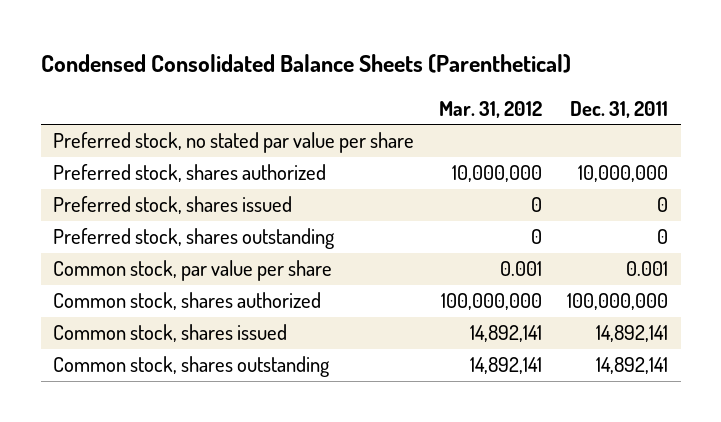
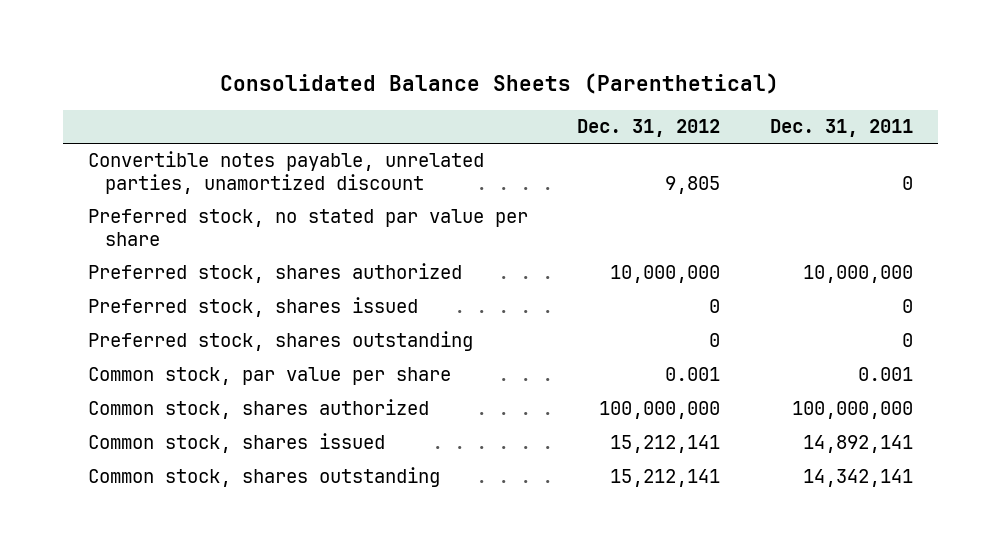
- Condensed Consolidated Balance Sheets (Parenthetical)
+ Consolidated Balance Sheets (Parenthetical)
- | Mar. 31, 2012 | Dec. 31, 2011
+ | Dec. 31, 2012 | Dec. 31, 2011
+ Convertible notes payable, unrelated parties, unamortized discount | 9,805 | 0
- Common stock, shares outstanding | 14,892,141 | 14,892,141
+ Common stock, shares outstanding | 15,212,141 | 14,342,141

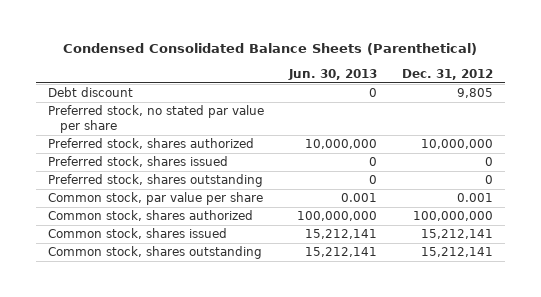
- Consolidated Balance Sheets (Parenthetical)
+ Condensed Consolidated Balance Sheets (Parenthetical)
- | Dec. 31, 2012 | Dec. 31, 2011
+ | Jun. 30, 2013 | Dec. 31, 2012
- Convertible notes payable, unrelated parties, unamortized discount | 9,805 | 0
+ Debt discount | 0 | 9,805

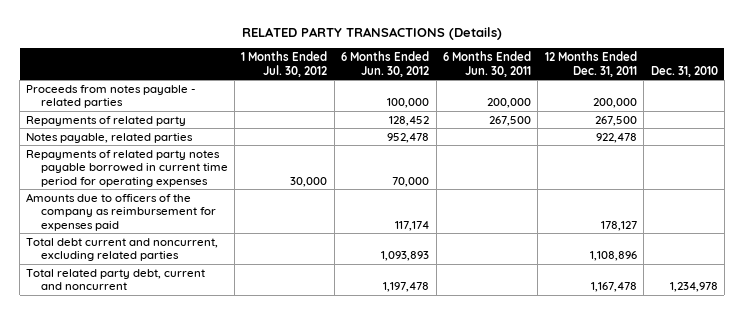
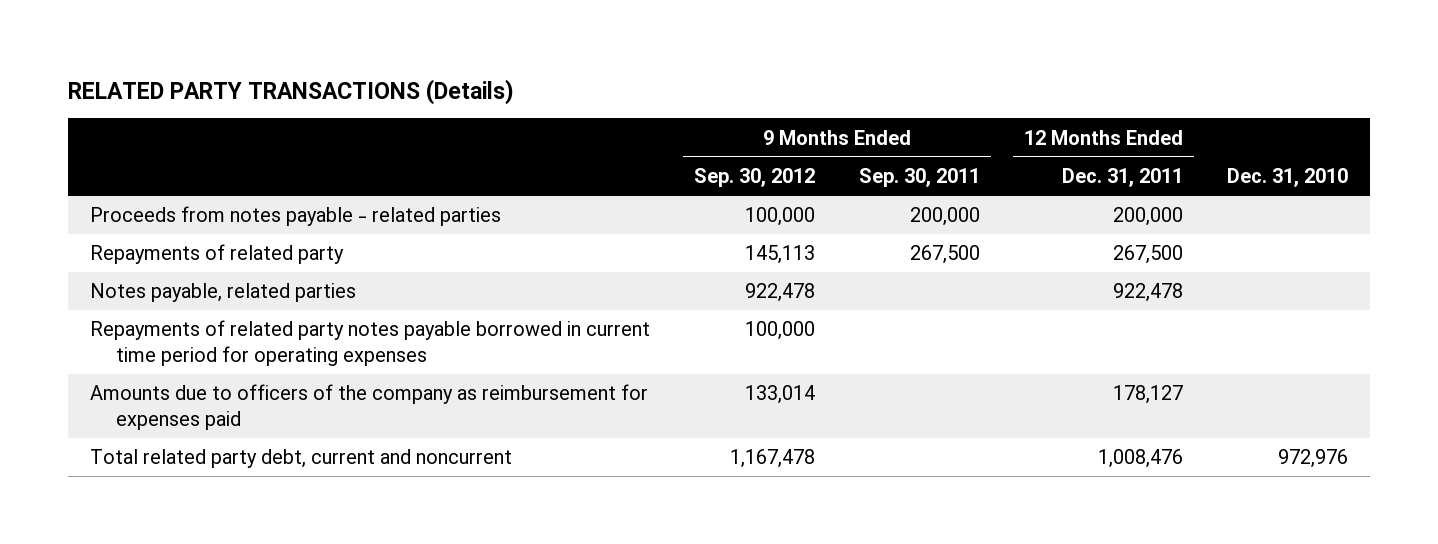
- | 1 Months Ended Jul. 30, 2012 | 6 Months Ended Jun. 30, 2012 | 6 Months Ended Jun. 30, 2011 | 12 Months Ended Dec. 31, 2011 | Dec. 31, 2010
+ | 9 Months Ended Sep. 30, 2012 | 9 Months Ended Sep. 30, 2011 | 12 Months Ended Dec. 31, 2011 | Dec. 31, 2010
- Total debt current and noncurrent, excluding related parties | | 1,093,893 | | 1,108,896 |
- Total related party debt, current and noncurrent | | 1,197,478 | | 1,167,478 | 1,234,978
+ Total related party debt, current and noncurrent | 1,167,478 | | 1,008,476 | 972,976

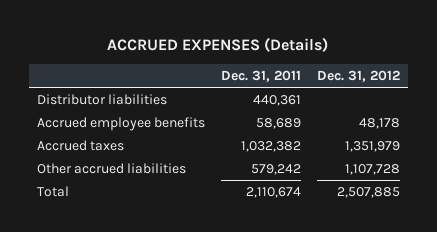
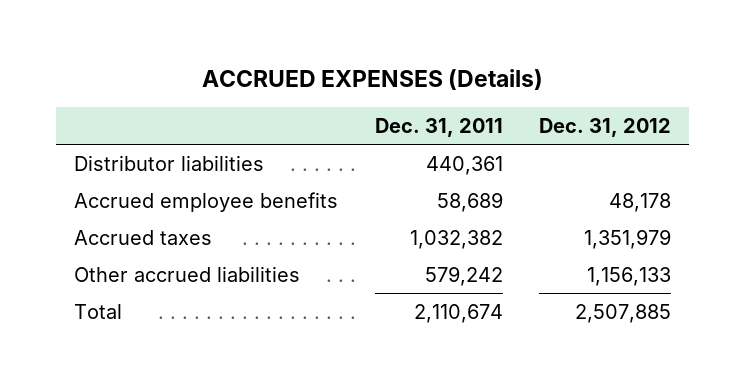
- Other accrued liabilities | 579,242 | 1,107,728
+ Other accrued liabilities | 579,242 | 1,156,133

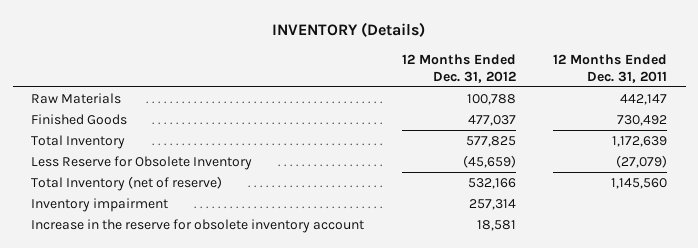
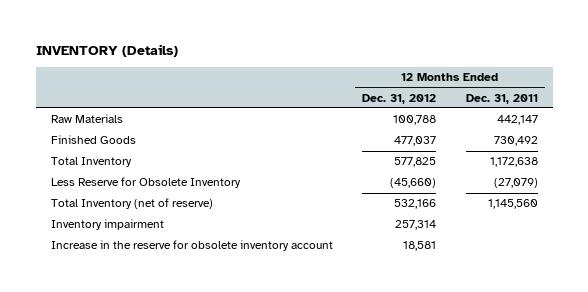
- Total Inventory | 577,825 | 1,172,639
- Less Reserve for Obsolete Inventory | (45,659) | (27,079)
+ Total Inventory | 577,825 | 1,172,638
+ Less Reserve for Obsolete Inventory | (45,660) | (27,079)

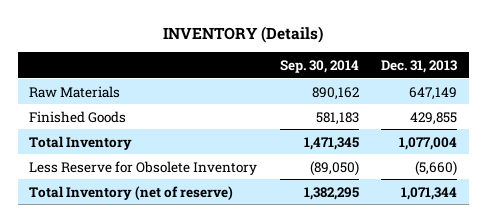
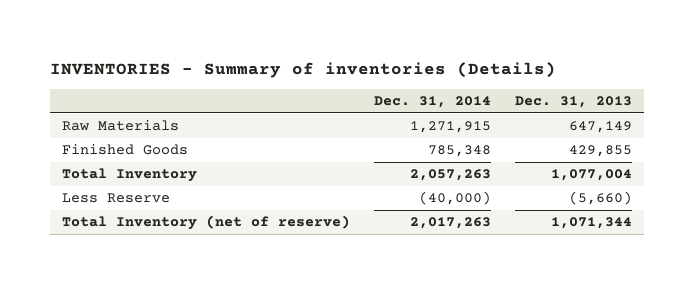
- INVENTORY (Details)
+ INVENTORIES - Summary of inventories (Details)
- | Sep. 30, 2014 | Dec. 31, 2013
+ | Dec. 31, 2014 | Dec. 31, 2013
- Less Reserve for Obsolete Inventory | (89,050) | (5,660)
+ Less Reserve | (40,000) | (5,660)

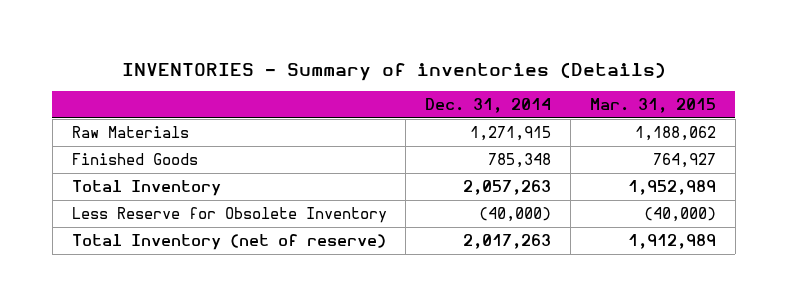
- | Dec. 31, 2014 | Dec. 31, 2013
+ | Dec. 31, 2014 | Mar. 31, 2015
- Less Reserve | (40,000) | (5,660)
+ Less Reserve for Obsolete Inventory | (40,000) | (40,000)

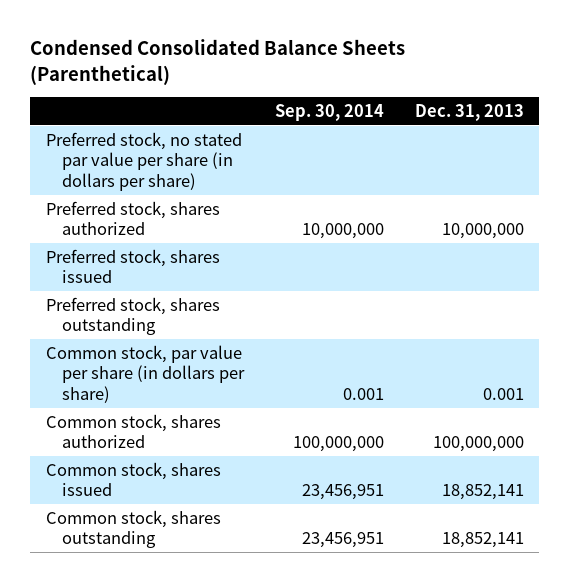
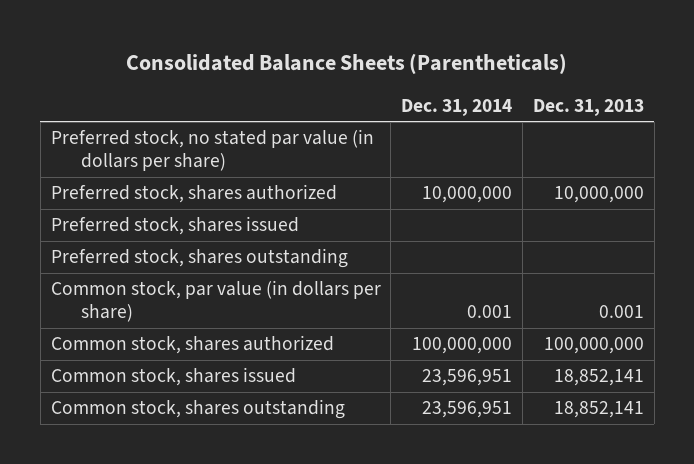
- Condensed Consolidated Balance Sheets (Parenthetical)
+ Consolidated Balance Sheets (Parentheticals)
- | Sep. 30, 2014 | Dec. 31, 2013
+ | Dec. 31, 2014 | Dec. 31, 2013
- Preferred stock, no stated par value per share (in dollars per share)
+ Preferred stock, no stated par value (in dollars per share)
- Common stock, par value per share (in dollars per share) | 0.001 | 0.001
+ Common stock, par value (in dollars per share) | 0.001 | 0.001

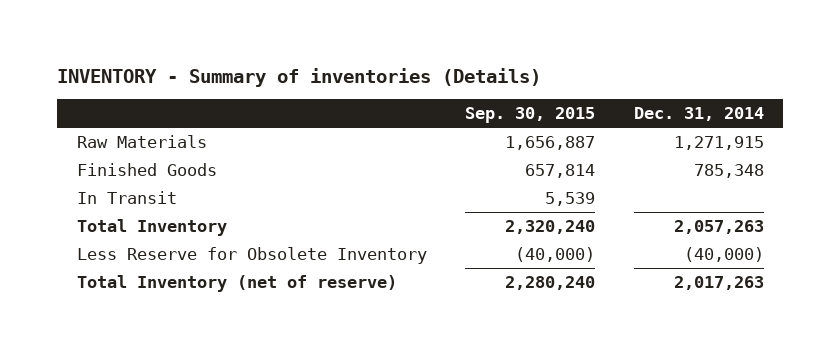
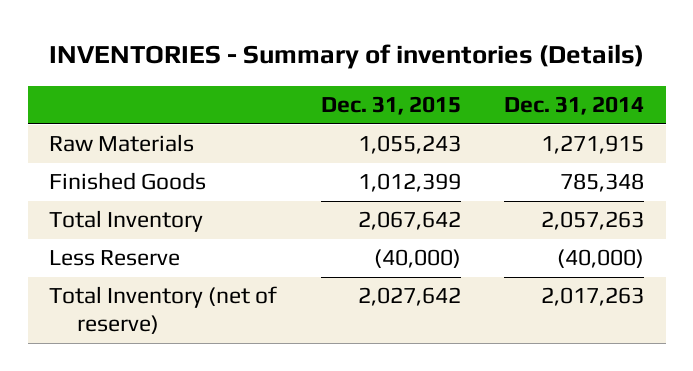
- INVENTORY - Summary of inventories (Details)
+ INVENTORIES - Summary of inventories (Details)
- | Sep. 30, 2015 | Dec. 31, 2014
+ | Dec. 31, 2015 | Dec. 31, 2014
- In Transit | 5,539 |
- Less Reserve for Obsolete Inventory | (40,000) | (40,000)
+ Less Reserve | (40,000) | (40,000)

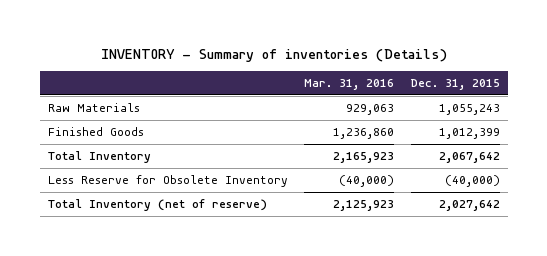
- INVENTORIES - Summary of inventories (Details)
+ INVENTORY - Summary of inventories (Details)
- | Dec. 31, 2015 | Dec. 31, 2014
+ | Mar. 31, 2016 | Dec. 31, 2015
- Less Reserve | (40,000) | (40,000)
+ Less Reserve for Obsolete Inventory | (40,000) | (40,000)

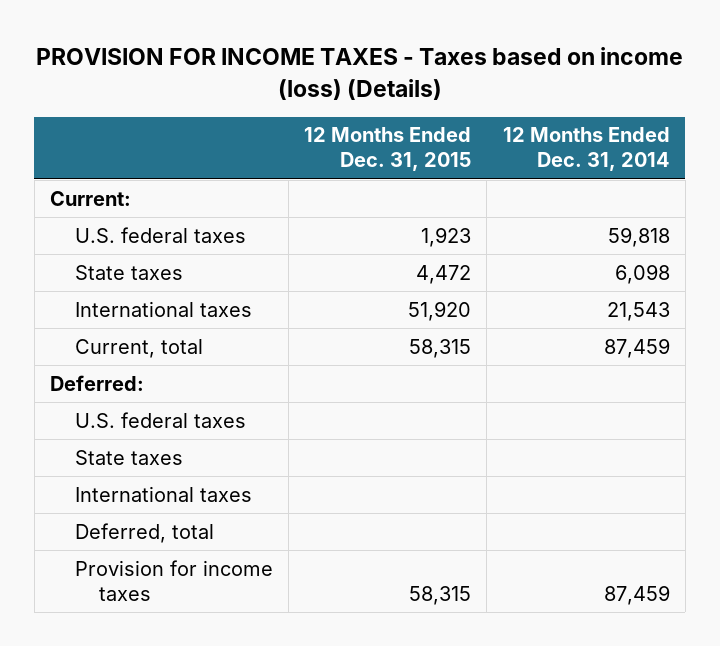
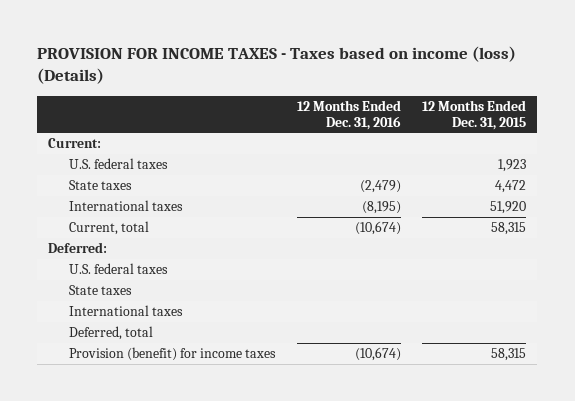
- | 12 Months Ended Dec. 31, 2015 | 12 Months Ended Dec. 31, 2014
+ | 12 Months Ended Dec. 31, 2016 | 12 Months Ended Dec. 31, 2015
- Provision for income taxes | 58,315 | 87,459
+ Provision (benefit) for income taxes | (10,674) | 58,315

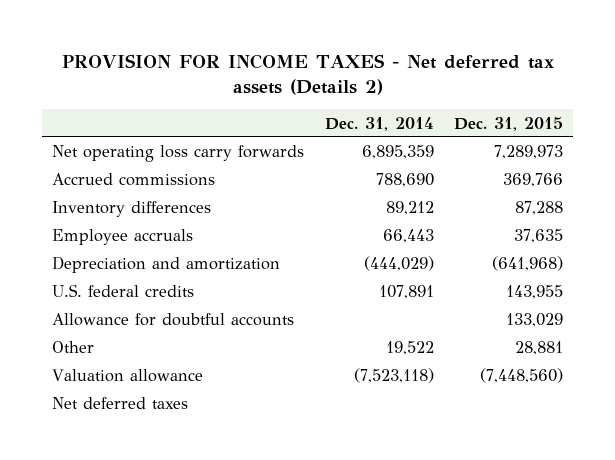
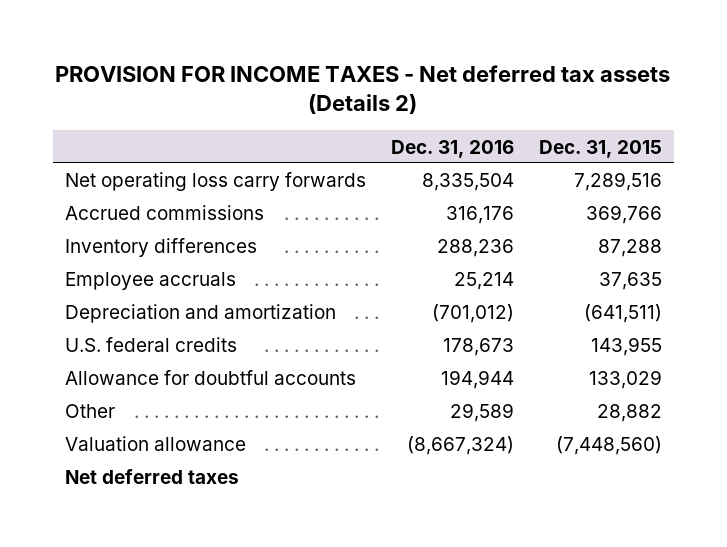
- | Dec. 31, 2014 | Dec. 31, 2015
+ | Dec. 31, 2016 | Dec. 31, 2015
- Net operating loss carry forwards | 6,895,359 | 7,289,973
+ Net operating loss carry forwards | 8,335,504 | 7,289,516
- Depreciation and amortization | (444,029) | (641,968)
+ Depreciation and amortization | (701,012) | (641,511)
- Other | 19,522 | 28,881
+ Other | 29,589 | 28,882

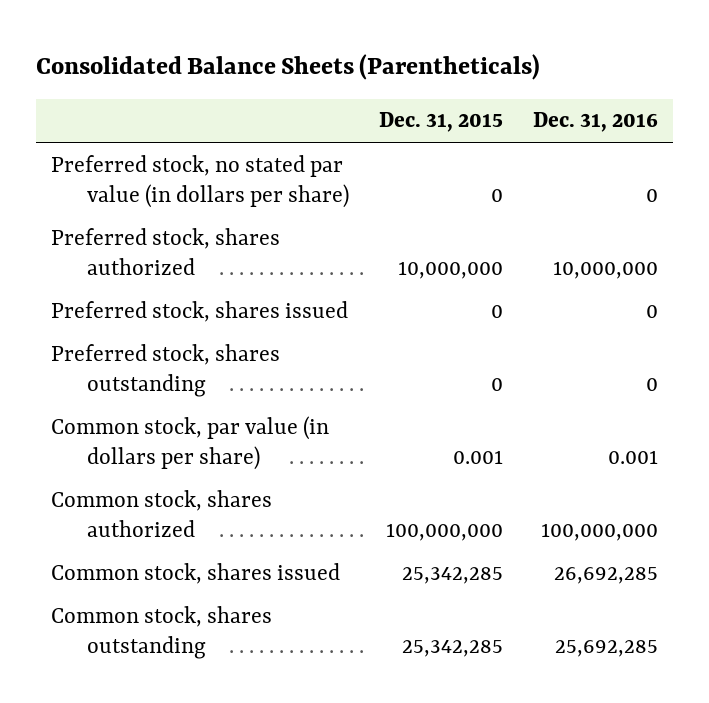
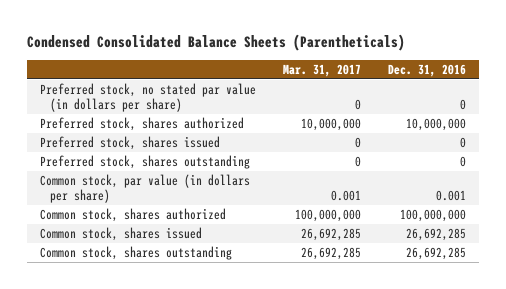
- Consolidated Balance Sheets (Parentheticals)
+ Condensed Consolidated Balance Sheets (Parentheticals)
- | Dec. 31, 2015 | Dec. 31, 2016
+ | Mar. 31, 2017 | Dec. 31, 2016
- Common stock, shares outstanding | 25,342,285 | 25,692,285
+ Common stock, shares outstanding | 26,692,285 | 26,692,285

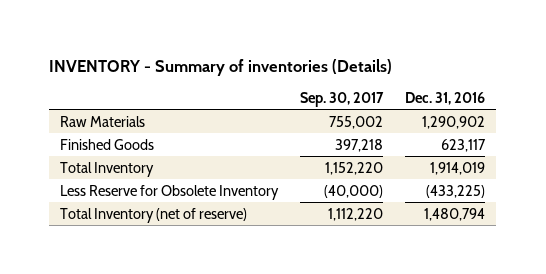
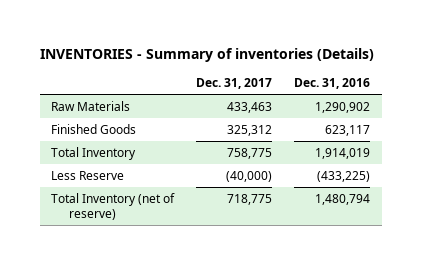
- INVENTORY - Summary of inventories (Details)
+ INVENTORIES - Summary of inventories (Details)
- | Sep. 30, 2017 | Dec. 31, 2016
+ | Dec. 31, 2017 | Dec. 31, 2016
- Less Reserve for Obsolete Inventory | (40,000) | (433,225)
+ Less Reserve | (40,000) | (433,225)

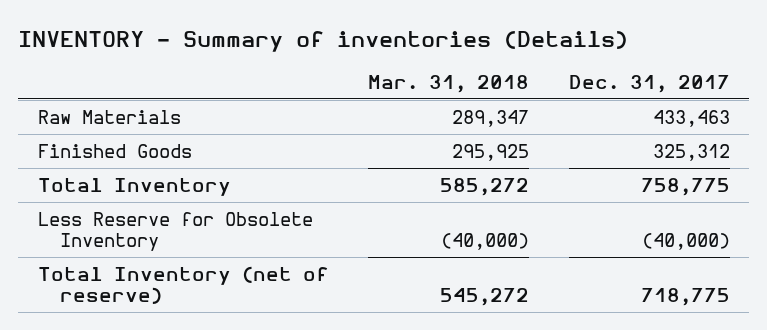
- INVENTORIES - Summary of inventories (Details)
+ INVENTORY - Summary of inventories (Details)
- | Dec. 31, 2017 | Dec. 31, 2016
+ | Mar. 31, 2018 | Dec. 31, 2017
- Less Reserve | (40,000) | (433,225)
+ Less Reserve for Obsolete Inventory | (40,000) | (40,000)

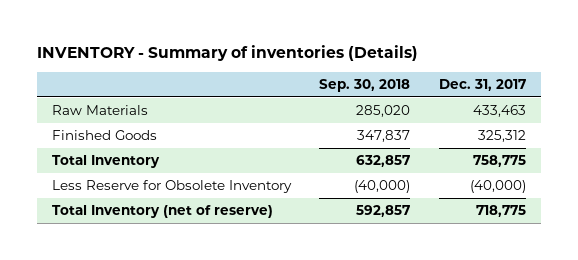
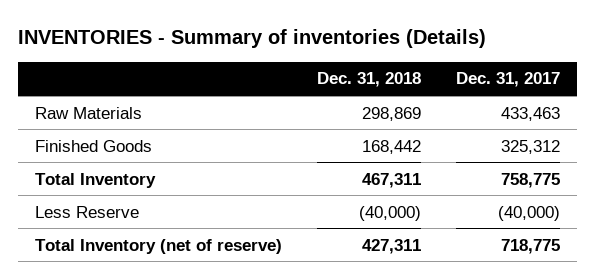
- INVENTORY - Summary of inventories (Details)
+ INVENTORIES - Summary of inventories (Details)
- | Sep. 30, 2018 | Dec. 31, 2017
+ | Dec. 31, 2018 | Dec. 31, 2017
- Less Reserve for Obsolete Inventory | (40,000) | (40,000)
+ Less Reserve | (40,000) | (40,000)

